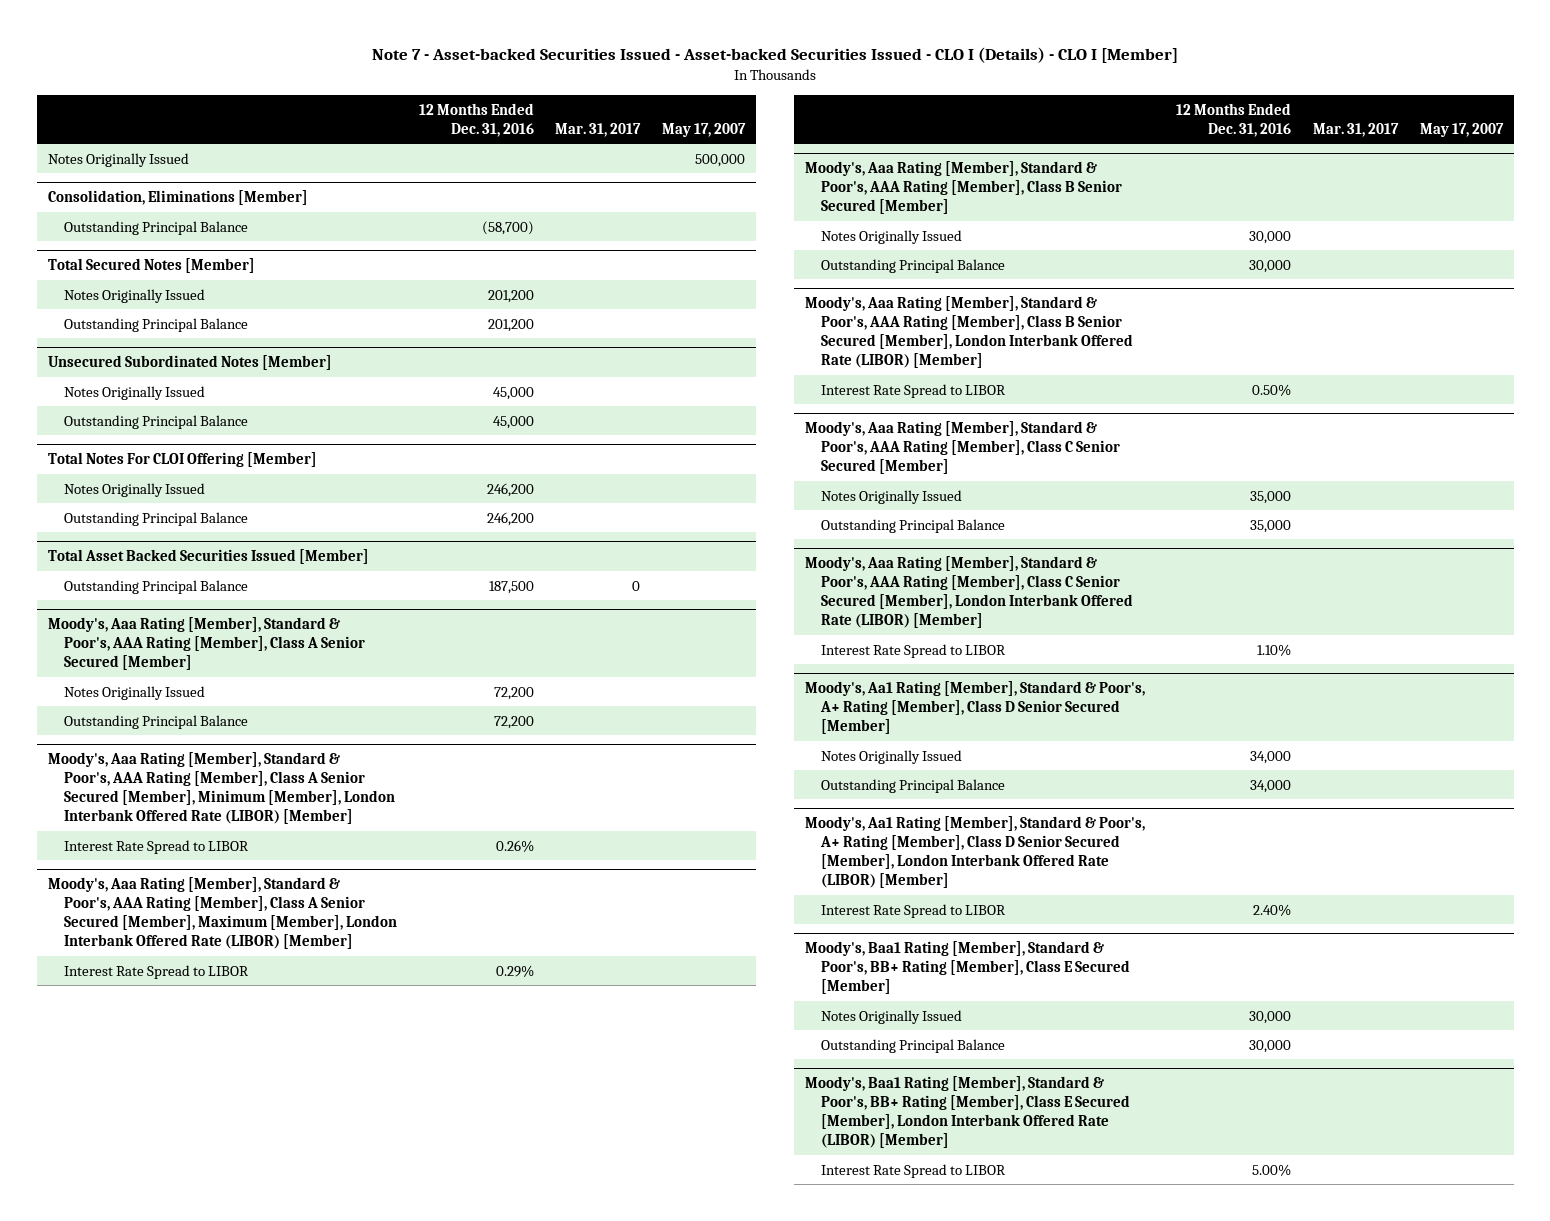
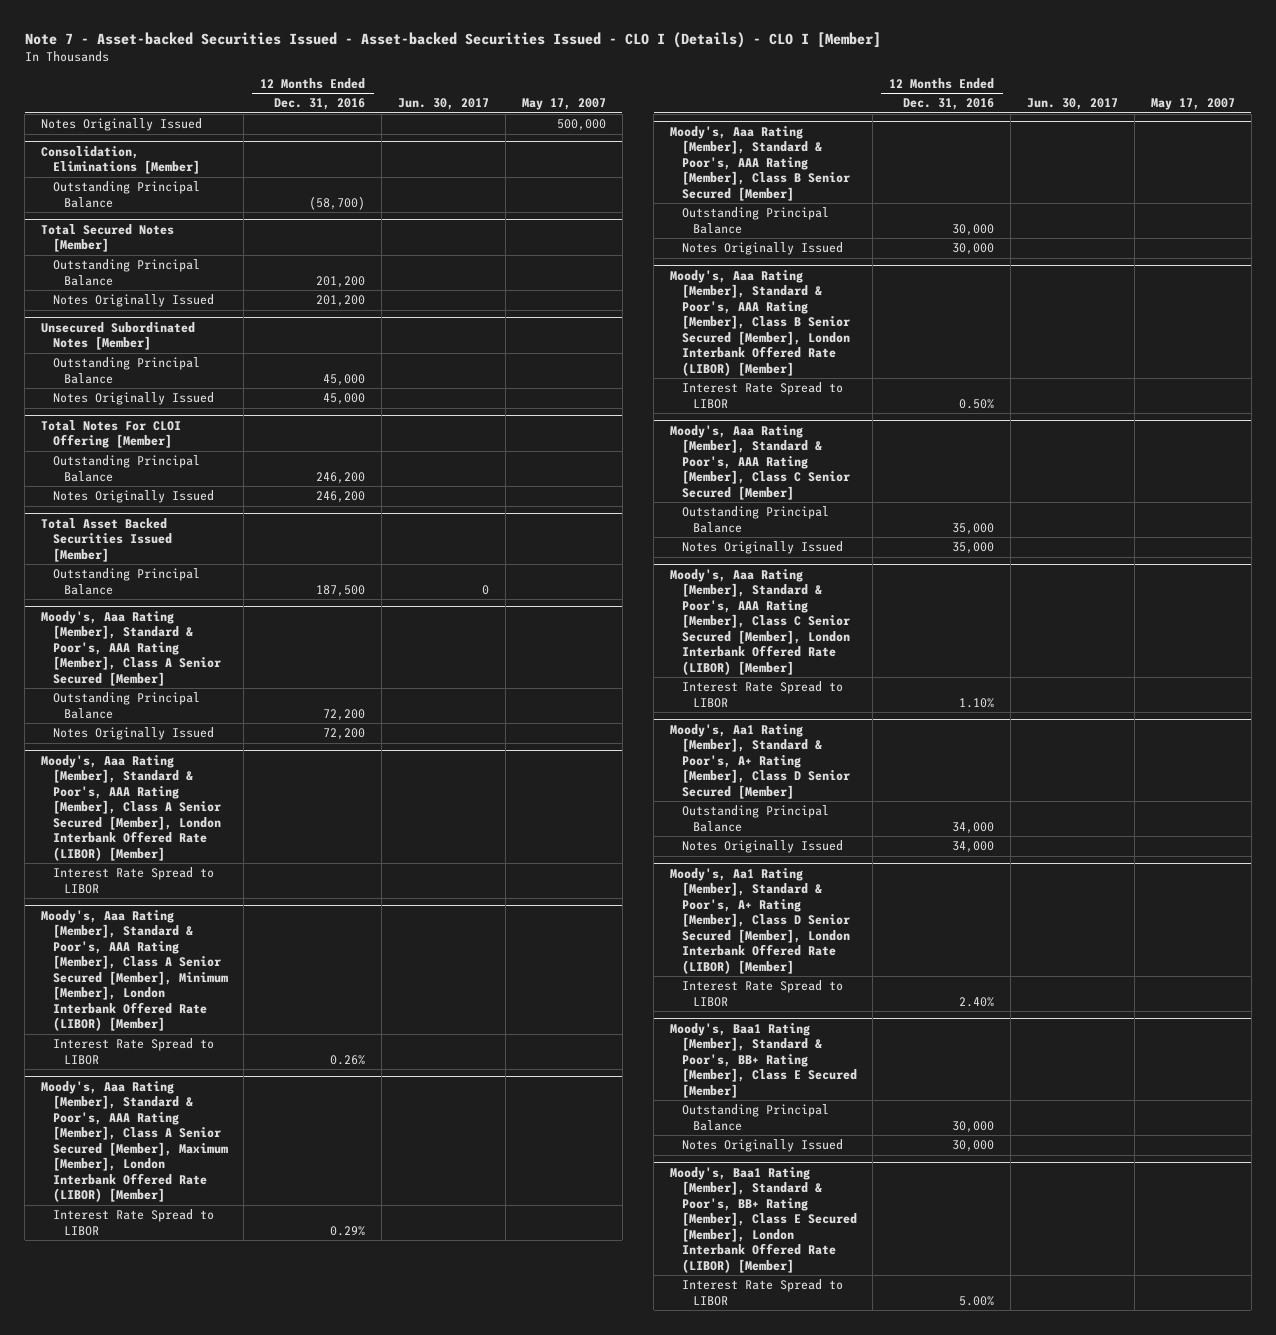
- | 12 Months Ended Dec. 31, 2016 | Mar. 31, 2017 | May 17, 2007
+ | 12 Months Ended Dec. 31, 2016 | Jun. 30, 2017 | May 17, 2007
@ Total Secured Notes [Member]
moved down: Notes Originally Issued | 201,200 | |
@ Unsecured Subordinated Notes [Member]
moved down: Notes Originally Issued | 45,000 | |
@ Total Notes For CLOI Offering [Member]
moved down: Notes Originally Issued | 246,200 | |
@ Moody's, Aaa Rating [Member], Standard & Poor's, AAA Rating [Member], Class A Senior Secured [Member]
moved down: Notes Originally Issued | 72,200 | |
+ Moody's, Aaa Rating [Member], Standard & Poor's, AAA Rating [Member], Class A Senior Secured [Member], London Interbank Offered Rate (LIBOR) [Member]
+ Interest Rate Spread to LIBOR
@ Moody's, Aaa Rating [Member], Standard & Poor's, AAA Rating [Member], Class B Senior Secured [Member]
moved down: Notes Originally Issued | 30,000 | |
@ Moody's, Aaa Rating [Member], Standard & Poor's, AAA Rating [Member], Class C Senior Secured [Member]
moved down: Notes Originally Issued | 35,000 | |
@ Moody's, Aa1 Rating [Member], Standard & Poor's, A+ Rating [Member], Class D Senior Secured [Member]
moved down: Notes Originally Issued | 34,000 | |
@ Moody's, Baa1 Rating [Member], Standard & Poor's, BB+ Rating [Member], Class E Secured [Member]
moved down: Notes Originally Issued | 30,000 | |

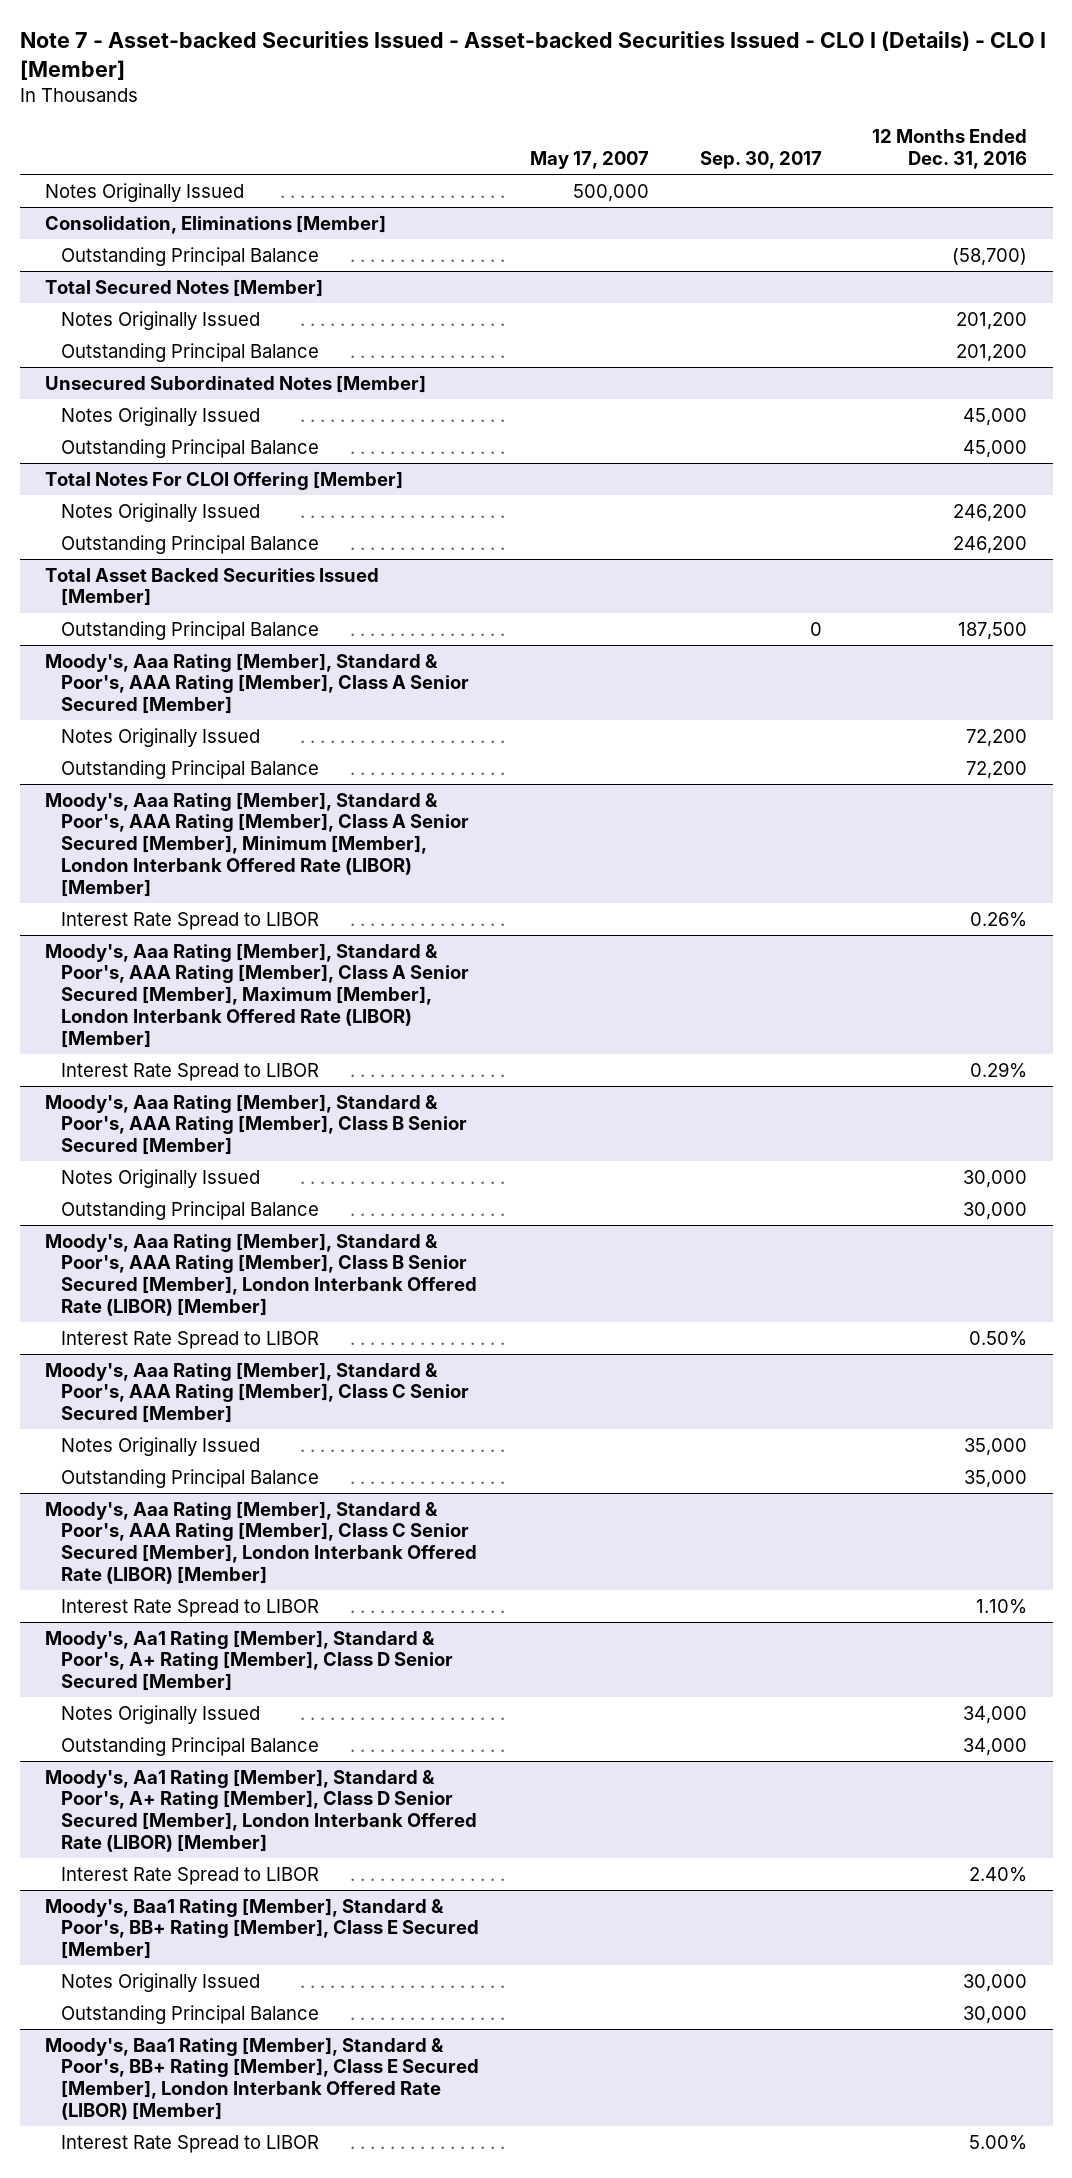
- | 12 Months Ended Dec. 31, 2016 | Jun. 30, 2017 | May 17, 2007
+ | May 17, 2007 | Sep. 30, 2017 | 12 Months Ended Dec. 31, 2016
@ Total Secured Notes [Member]
moved down: Outstanding Principal Balance | | | 201,200
@ Unsecured Subordinated Notes [Member]
moved down: Outstanding Principal Balance | | | 45,000
@ Total Notes For CLOI Offering [Member]
moved down: Outstanding Principal Balance | | | 246,200
- Moody's, Aaa Rating [Member], Standard & Poor's, AAA Rating [Member], Class A Senior Secured [Member], London Interbank Offered Rate (LIBOR) [Member]
- Interest Rate Spread to LIBOR
@ Moody's, Aaa Rating [Member], Standard & Poor's, AAA Rating [Member], Class A Senior Secured [Member]
moved down: Outstanding Principal Balance | | | 72,200
@ Moody's, Aaa Rating [Member], Standard & Poor's, AAA Rating [Member], Class B Senior Secured [Member]
moved down: Outstanding Principal Balance | | | 30,000
@ Moody's, Aaa Rating [Member], Standard & Poor's, AAA Rating [Member], Class C Senior Secured [Member]
moved down: Outstanding Principal Balance | | | 35,000
@ Moody's, Aa1 Rating [Member], Standard & Poor's, A+ Rating [Member], Class D Senior Secured [Member]
moved down: Outstanding Principal Balance | | | 34,000
@ Moody's, Baa1 Rating [Member], Standard & Poor's, BB+ Rating [Member], Class E Secured [Member]
moved down: Outstanding Principal Balance | | | 30,000

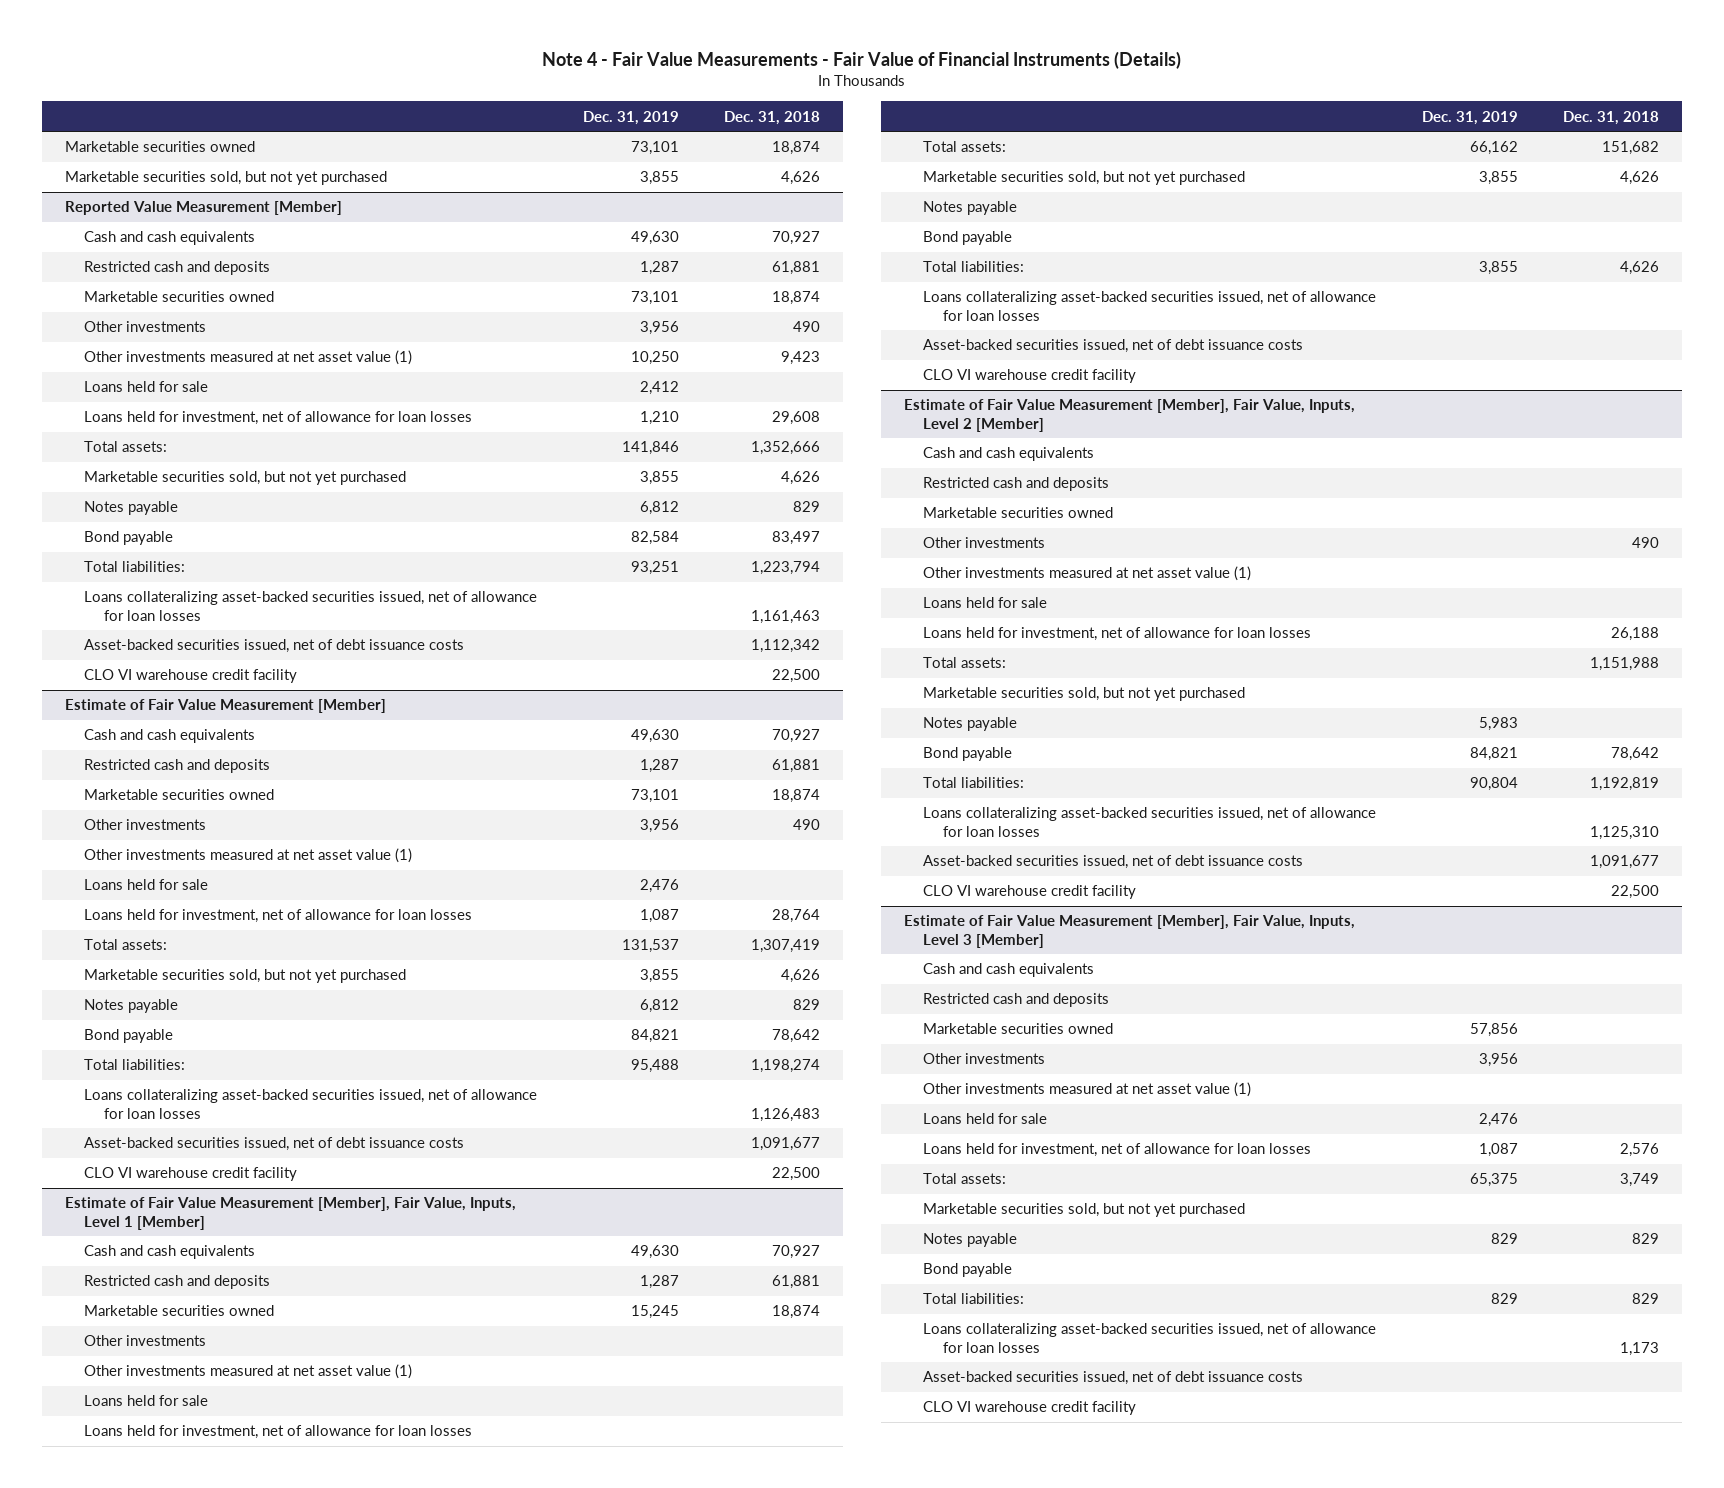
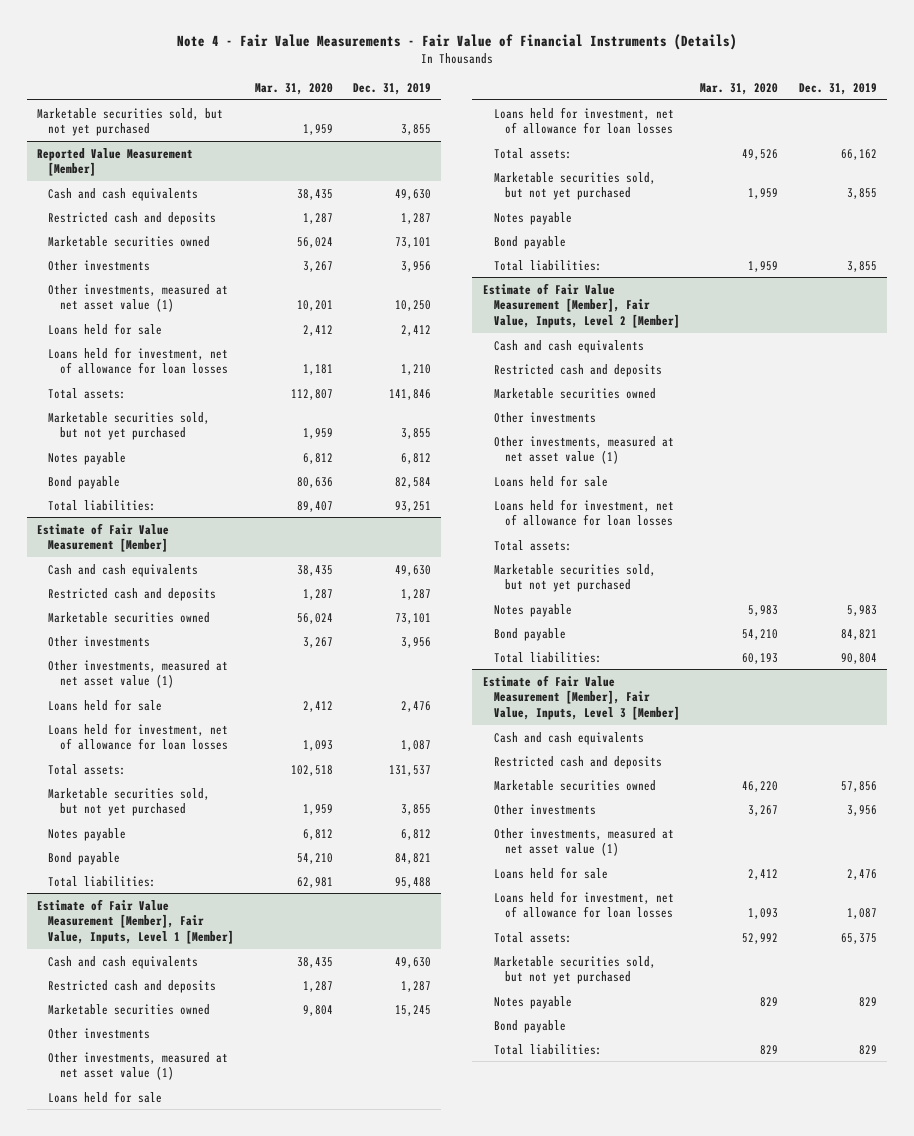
- | Dec. 31, 2019 | Dec. 31, 2018
+ | Mar. 31, 2020 | Dec. 31, 2019
- Marketable securities owned | 73,101 | 18,874
@ Reported Value Measurement [Member]
- Other investments measured at net asset value (1) | 10,250 | 9,423
+ Other investments, measured at net asset value (1) | 10,201 | 10,250
- Loans collateralizing asset-backed securities issued, net of allowance for loan losses | | 1,161,463
- Asset-backed securities issued, net of debt issuance costs | | 1,112,342
- CLO VI warehouse credit facility | | 22,500
@ Estimate of Fair Value Measurement [Member]
- Other investments measured at net asset value (1)
+ Other investments, measured at net asset value (1)
- Loans collateralizing asset-backed securities issued, net of allowance for loan losses | | 1,126,483
- Asset-backed securities issued, net of debt issuance costs | | 1,091,677
- CLO VI warehouse credit facility | | 22,500
@ Estimate of Fair Value Measurement [Member], Fair Value, Inputs, Level 1 [Member]
- Other investments measured at net asset value (1)
+ Other investments, measured at net asset value (1)
- Loans collateralizing asset-backed securities issued, net of allowance for loan losses
- Asset-backed securities issued, net of debt issuance costs
- CLO VI warehouse credit facility
@ Estimate of Fair Value Measurement [Member], Fair Value, Inputs, Level 2 [Member]
- Other investments measured at net asset value (1)
+ Other investments, measured at net asset value (1)
- Loans collateralizing asset-backed securities issued, net of allowance for loan losses | | 1,125,310
- Asset-backed securities issued, net of debt issuance costs | | 1,091,677
- CLO VI warehouse credit facility | | 22,500
@ Estimate of Fair Value Measurement [Member], Fair Value, Inputs, Level 3 [Member]
- Other investments measured at net asset value (1)
+ Other investments, measured at net asset value (1)
- Loans collateralizing asset-backed securities issued, net of allowance for loan losses | | 1,173
- Asset-backed securities issued, net of debt issuance costs
- CLO VI warehouse credit facility

